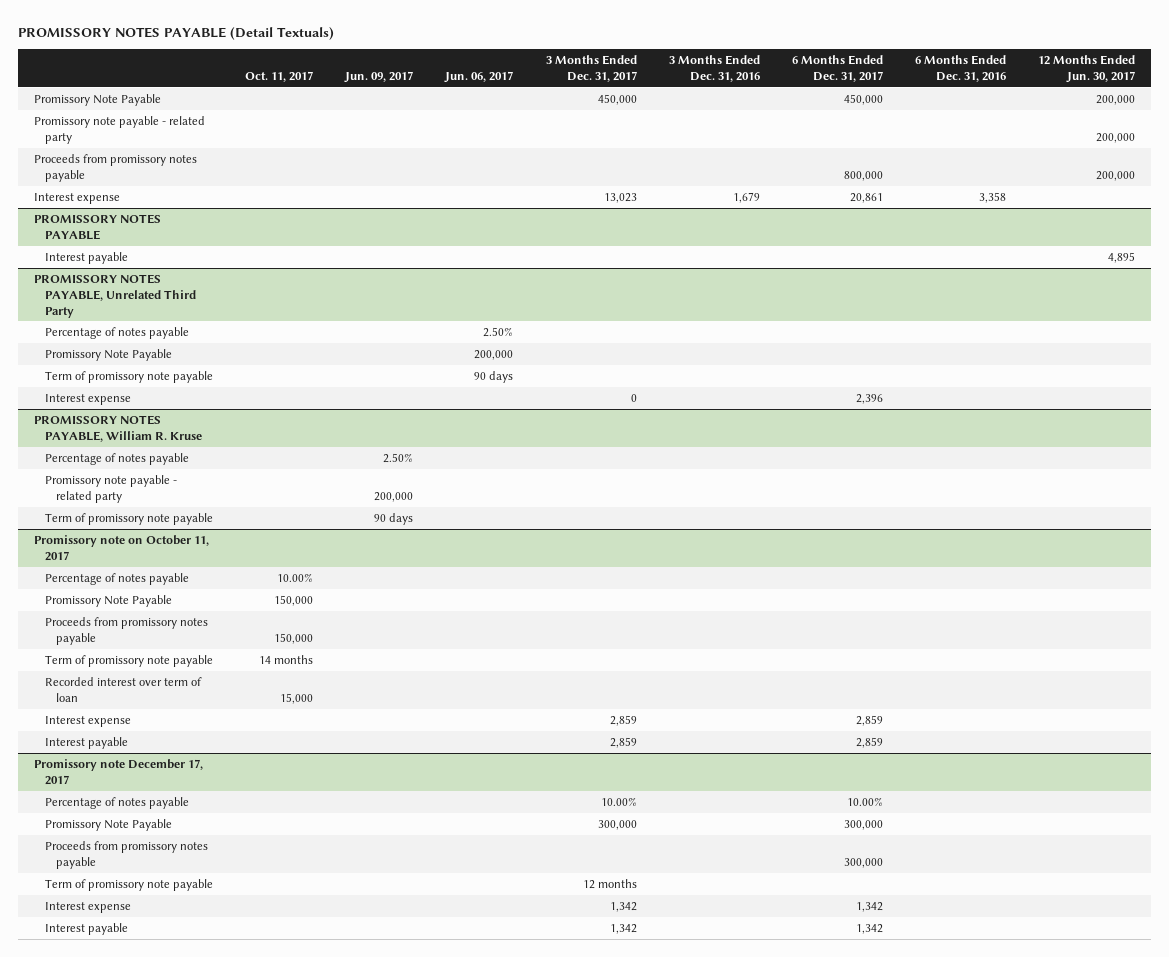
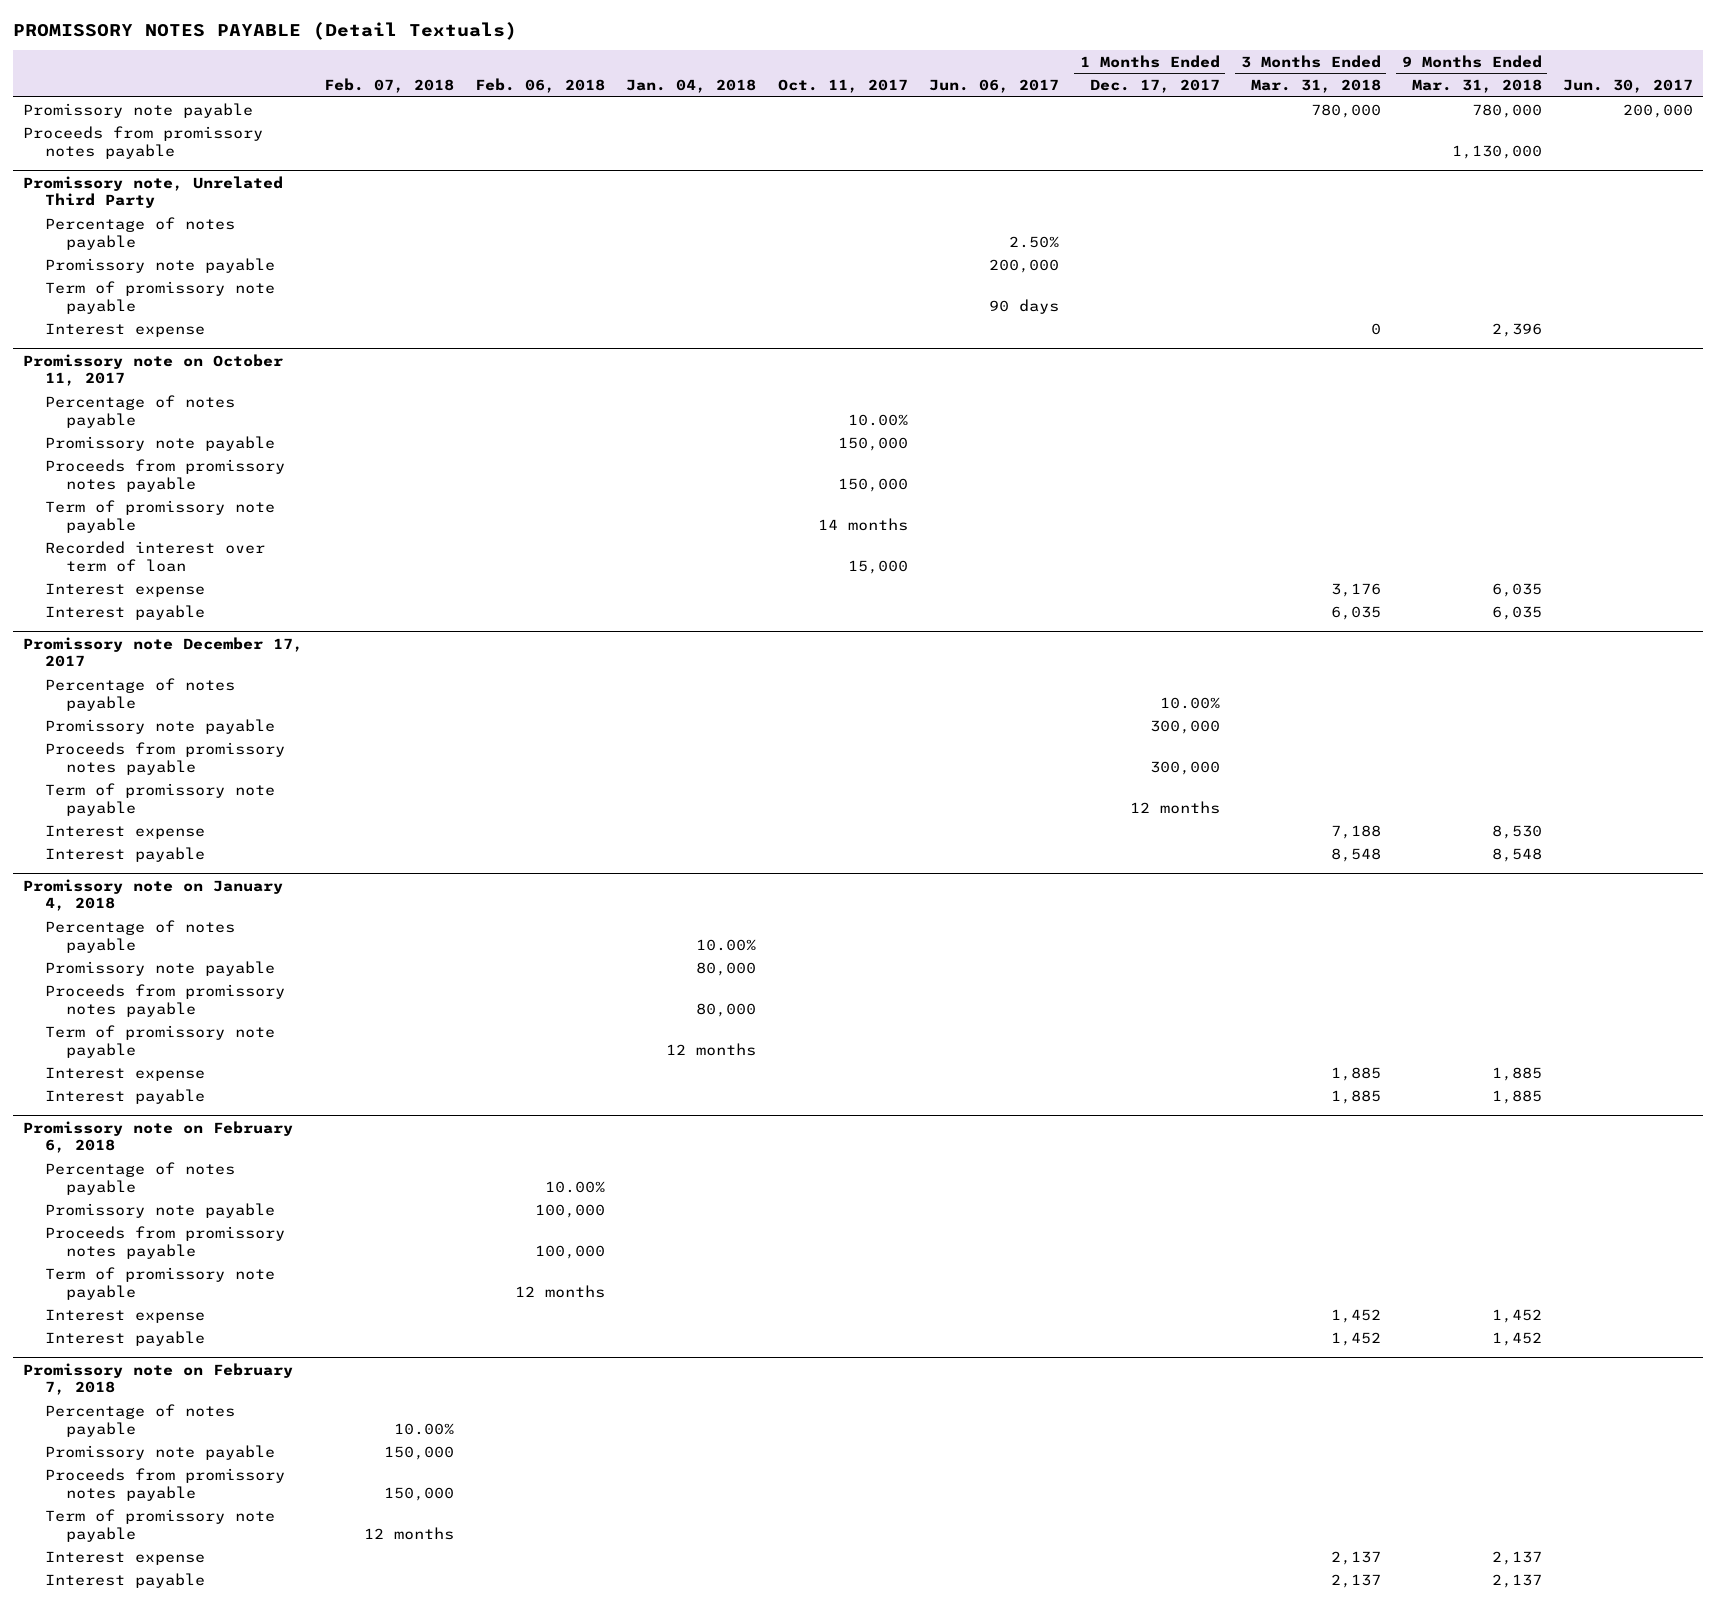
- | Oct. 11, 2017 | Jun. 09, 2017 | Jun. 06, 2017 | 3 Months Ended Dec. 31, 2017 | 3 Months Ended Dec. 31, 2016 | 6 Months Ended Dec. 31, 2017 | 6 Months Ended Dec. 31, 2016 | 12 Months Ended Jun. 30, 2017
+ | Feb. 07, 2018 | Feb. 06, 2018 | Jan. 04, 2018 | Oct. 11, 2017 | Jun. 06, 2017 | 1 Months Ended Dec. 17, 2017 | 3 Months Ended Mar. 31, 2018 | 9 Months Ended Mar. 31, 2018 | Jun. 30, 2017
- Promissory Note Payable | | | | 450,000 | | 450,000 | | 200,000
- Promissory note payable - related party | | | | | | | | 200,000
+ Promissory note payable | | | | | | | 780,000 | 780,000 | 200,000
- Interest expense | | | | 13,023 | 1,679 | 20,861 | 3,358 |
- PROMISSORY NOTES PAYABLE
- Interest payable | | | | | | | | 4,895
- PROMISSORY NOTES PAYABLE, Unrelated Third Party
+ Promissory note, Unrelated Third Party
- Promissory Note Payable | | | 200,000 | | | | |
+ Promissory note payable | | | | | 200,000 | | | |
- PROMISSORY NOTES PAYABLE, William R. Kruse
- Percentage of notes payable | | 2.50% | | | | | |
- Promissory note payable - related party | | 200,000 | | | | | |
- Term of promissory note payable | | 90 days | | | | | |
@ Promissory note on October 11, 2017
- Promissory Note Payable | 150,000 | | | | | | |
+ Promissory note payable | | | | 150,000 | | | | |
@ Promissory note December 17, 2017
- Promissory Note Payable | | | | 300,000 | | 300,000 | |
+ Promissory note payable | | | | | | 300,000 | | |
+ Promissory note on January 4, 2018
+ Percentage of notes payable | | | 10.00% | | | | | |
+ Promissory note payable | | | 80,000 | | | | | |
+ Proceeds from promissory notes payable | | | 80,000 | | | | | |
+ Term of promissory note payable | | | 12 months | | | | | |
+ Interest expense | | | | | | | 1,885 | 1,885 |
+ Interest payable | | | | | | | 1,885 | 1,885 |
+ Promissory note on February 6, 2018
+ Percentage of notes payable | | 10.00% | | | | | | |
+ Promissory note payable | | 100,000 | | | | | | |
+ Proceeds from promissory notes payable | | 100,000 | | | | | | |
+ Term of promissory note payable | | 12 months | | | | | | |
+ Interest expense | | | | | | | 1,452 | 1,452 |
+ Interest payable | | | | | | | 1,452 | 1,452 |
+ Promissory note on February 7, 2018
+ Percentage of notes payable | 10.00% | | | | | | | |
+ Promissory note payable | 150,000 | | | | | | | |
+ Proceeds from promissory notes payable | 150,000 | | | | | | | |
+ Term of promissory note payable | 12 months | | | | | | | |
+ Interest expense | | | | | | | 2,137 | 2,137 |
+ Interest payable | | | | | | | 2,137 | 2,137 |

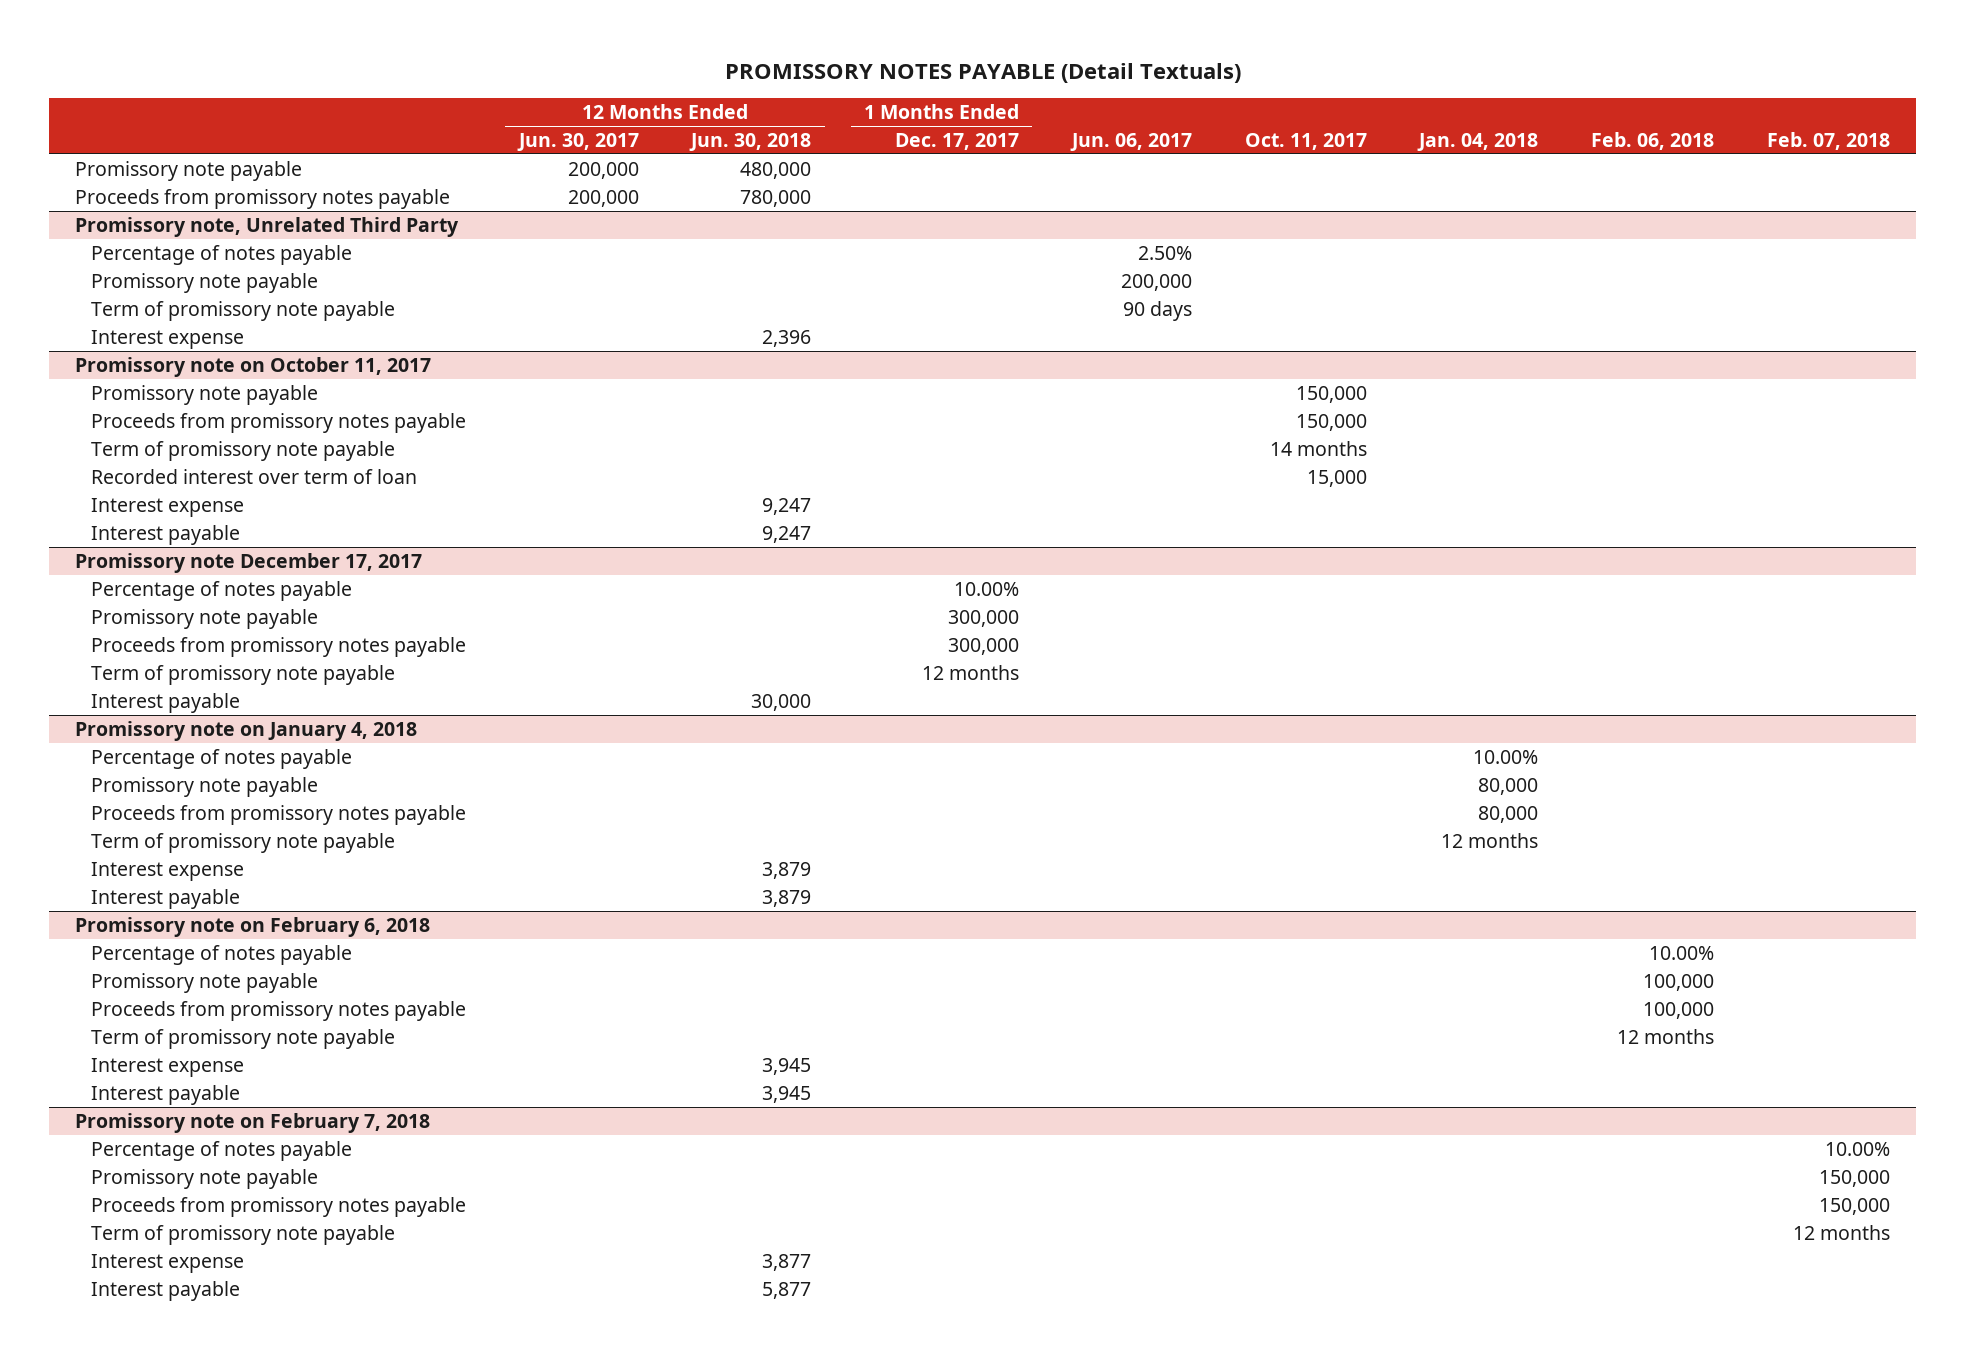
- | Feb. 07, 2018 | Feb. 06, 2018 | Jan. 04, 2018 | Oct. 11, 2017 | Jun. 06, 2017 | 1 Months Ended Dec. 17, 2017 | 3 Months Ended Mar. 31, 2018 | 9 Months Ended Mar. 31, 2018 | Jun. 30, 2017
+ | 12 Months Ended Jun. 30, 2017 | 12 Months Ended Jun. 30, 2018 | 1 Months Ended Dec. 17, 2017 | Jun. 06, 2017 | Oct. 11, 2017 | Jan. 04, 2018 | Feb. 06, 2018 | Feb. 07, 2018
@ Promissory note on October 11, 2017
- Percentage of notes payable | | | | 10.00% | | | | |
@ Promissory note December 17, 2017
- Interest expense | | | | | | | 7,188 | 8,530 |

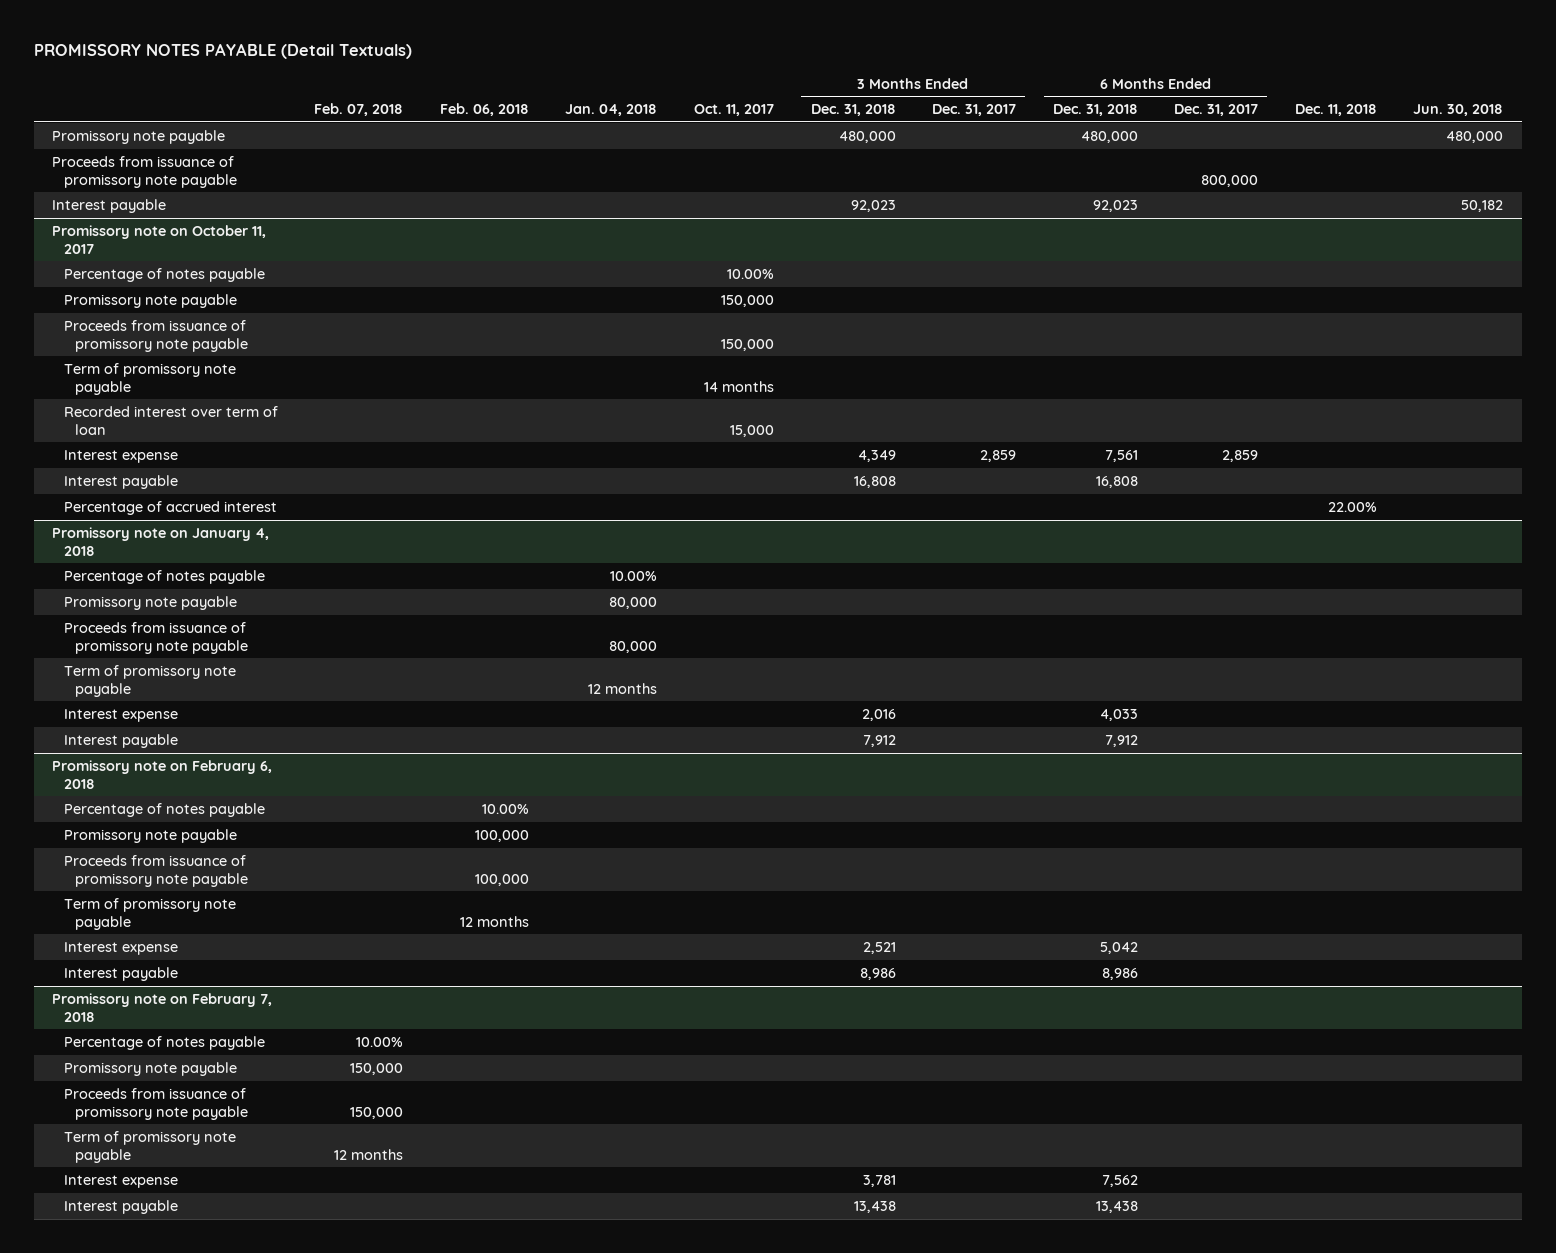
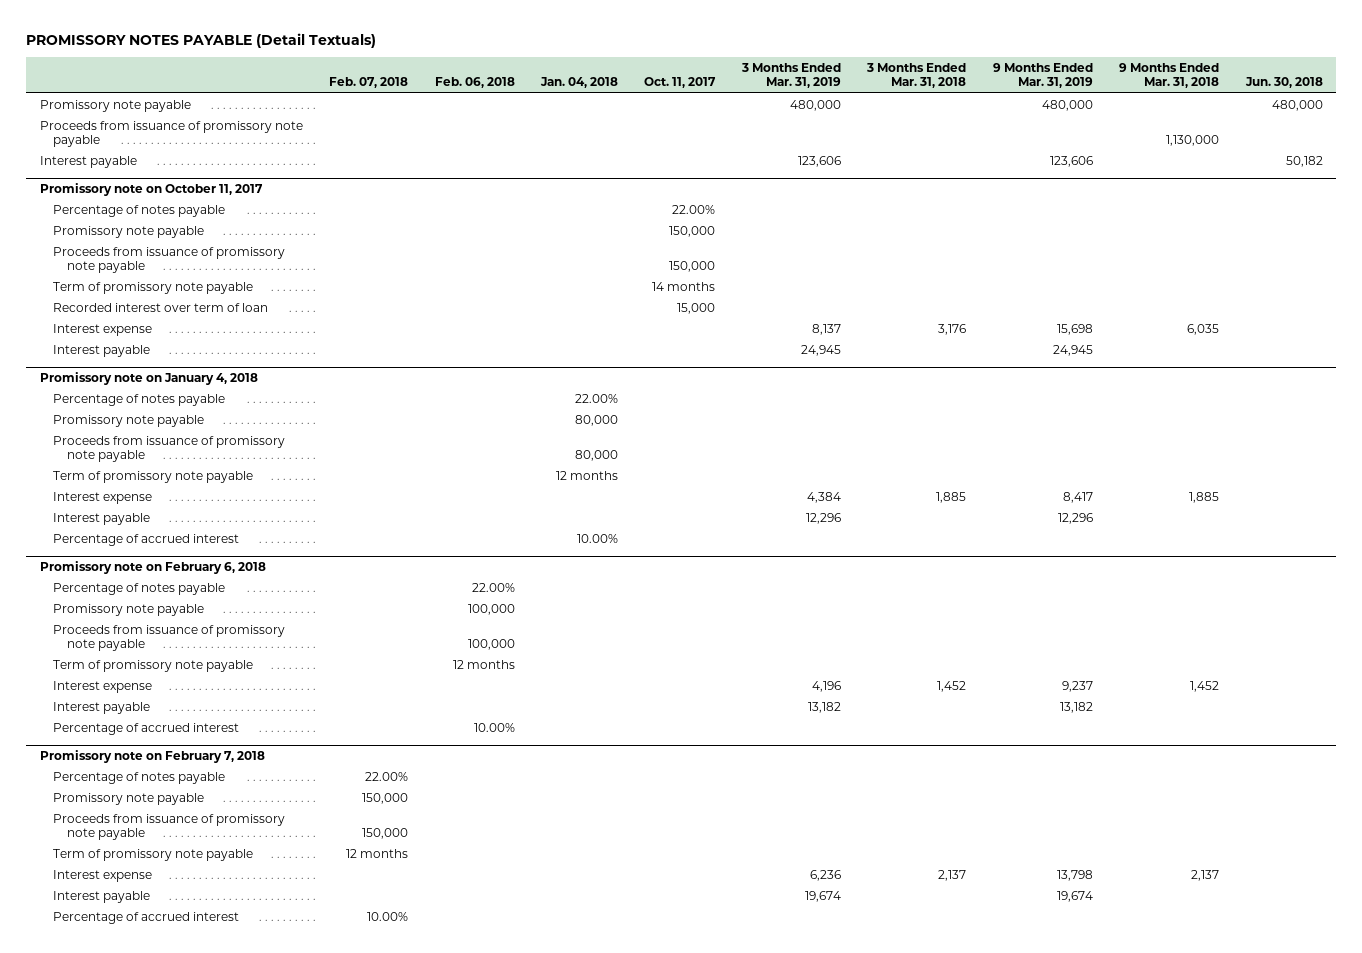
- | Feb. 07, 2018 | Feb. 06, 2018 | Jan. 04, 2018 | Oct. 11, 2017 | 3 Months Ended Dec. 31, 2018 | 3 Months Ended Dec. 31, 2017 | 6 Months Ended Dec. 31, 2018 | 6 Months Ended Dec. 31, 2017 | Dec. 11, 2018 | Jun. 30, 2018
+ | Feb. 07, 2018 | Feb. 06, 2018 | Jan. 04, 2018 | Oct. 11, 2017 | 3 Months Ended Mar. 31, 2019 | 3 Months Ended Mar. 31, 2018 | 9 Months Ended Mar. 31, 2019 | 9 Months Ended Mar. 31, 2018 | Jun. 30, 2018
@ Promissory note on October 11, 2017
- Percentage of notes payable | | | | 10.00% | | | | | |
+ Percentage of notes payable | | | | 22.00% | | | | |
- Percentage of accrued interest | | | | | | | | | 22.00% |
@ Promissory note on January 4, 2018
- Percentage of notes payable | | | 10.00% | | | | | | |
+ Percentage of notes payable | | | 22.00% | | | | | |
+ Percentage of accrued interest | | | 10.00% | | | | | |
@ Promissory note on February 6, 2018
- Percentage of notes payable | | 10.00% | | | | | | | |
+ Percentage of notes payable | | 22.00% | | | | | | |
+ Percentage of accrued interest | | 10.00% | | | | | | |
@ Promissory note on February 7, 2018
- Percentage of notes payable | 10.00% | | | | | | | | |
+ Percentage of notes payable | 22.00% | | | | | | | |
+ Percentage of accrued interest | 10.00% | | | | | | | |

